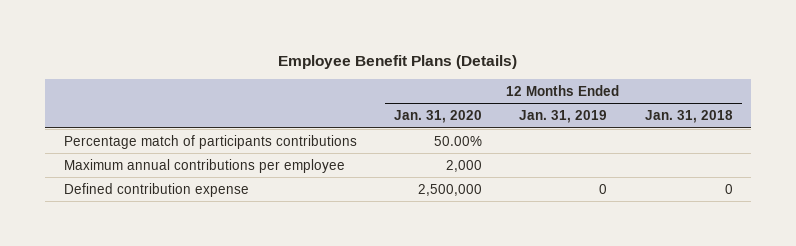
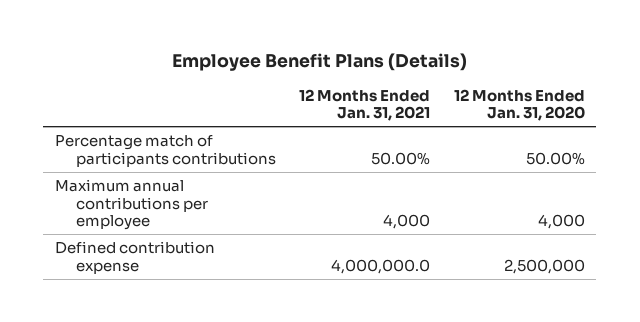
- | 12 Months Ended Jan. 31, 2020 | 12 Months Ended Jan. 31, 2019 | 12 Months Ended Jan. 31, 2018
+ | 12 Months Ended Jan. 31, 2021 | 12 Months Ended Jan. 31, 2020
- Maximum annual contributions per employee | 2,000 | |
+ Maximum annual contributions per employee | 4,000 | 4,000

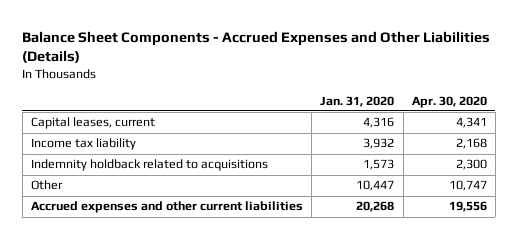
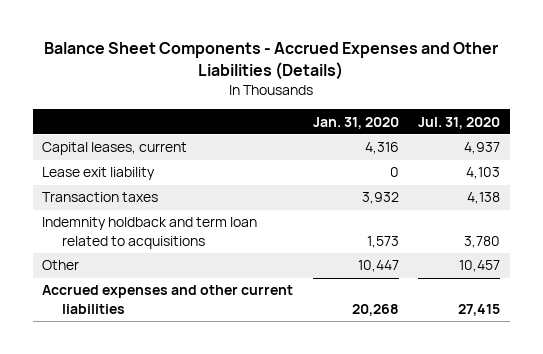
- | Jan. 31, 2020 | Apr. 30, 2020
+ | Jan. 31, 2020 | Jul. 31, 2020
- Income tax liability | 3,932 | 2,168
- Indemnity holdback related to acquisitions | 1,573 | 2,300
+ Lease exit liability | 0 | 4,103
+ Transaction taxes | 3,932 | 4,138
+ Indemnity holdback and term loan related to acquisitions | 1,573 | 3,780

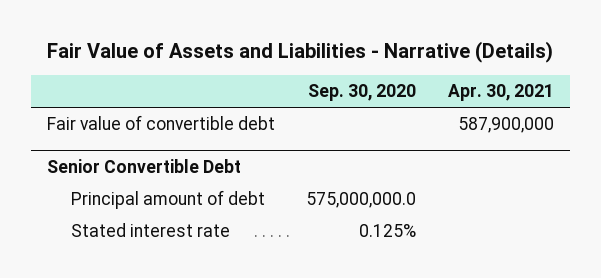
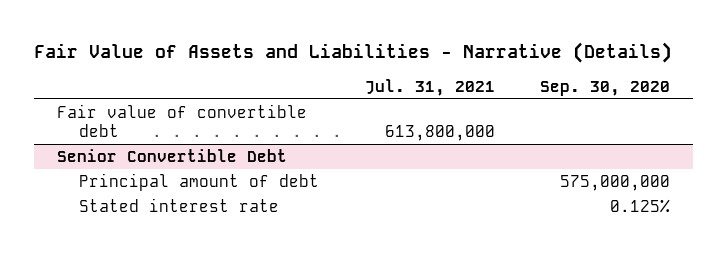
- | Sep. 30, 2020 | Apr. 30, 2021
+ | Jul. 31, 2021 | Sep. 30, 2020
@ Senior Convertible Debt
- Principal amount of debt | 575,000,000.0 |
+ Principal amount of debt | | 575,000,000

